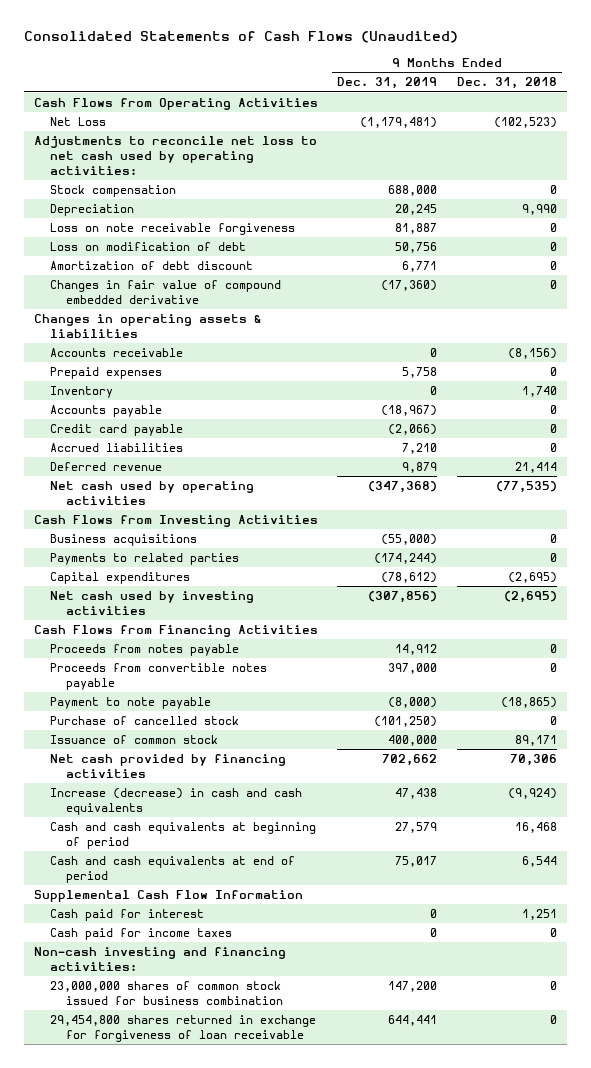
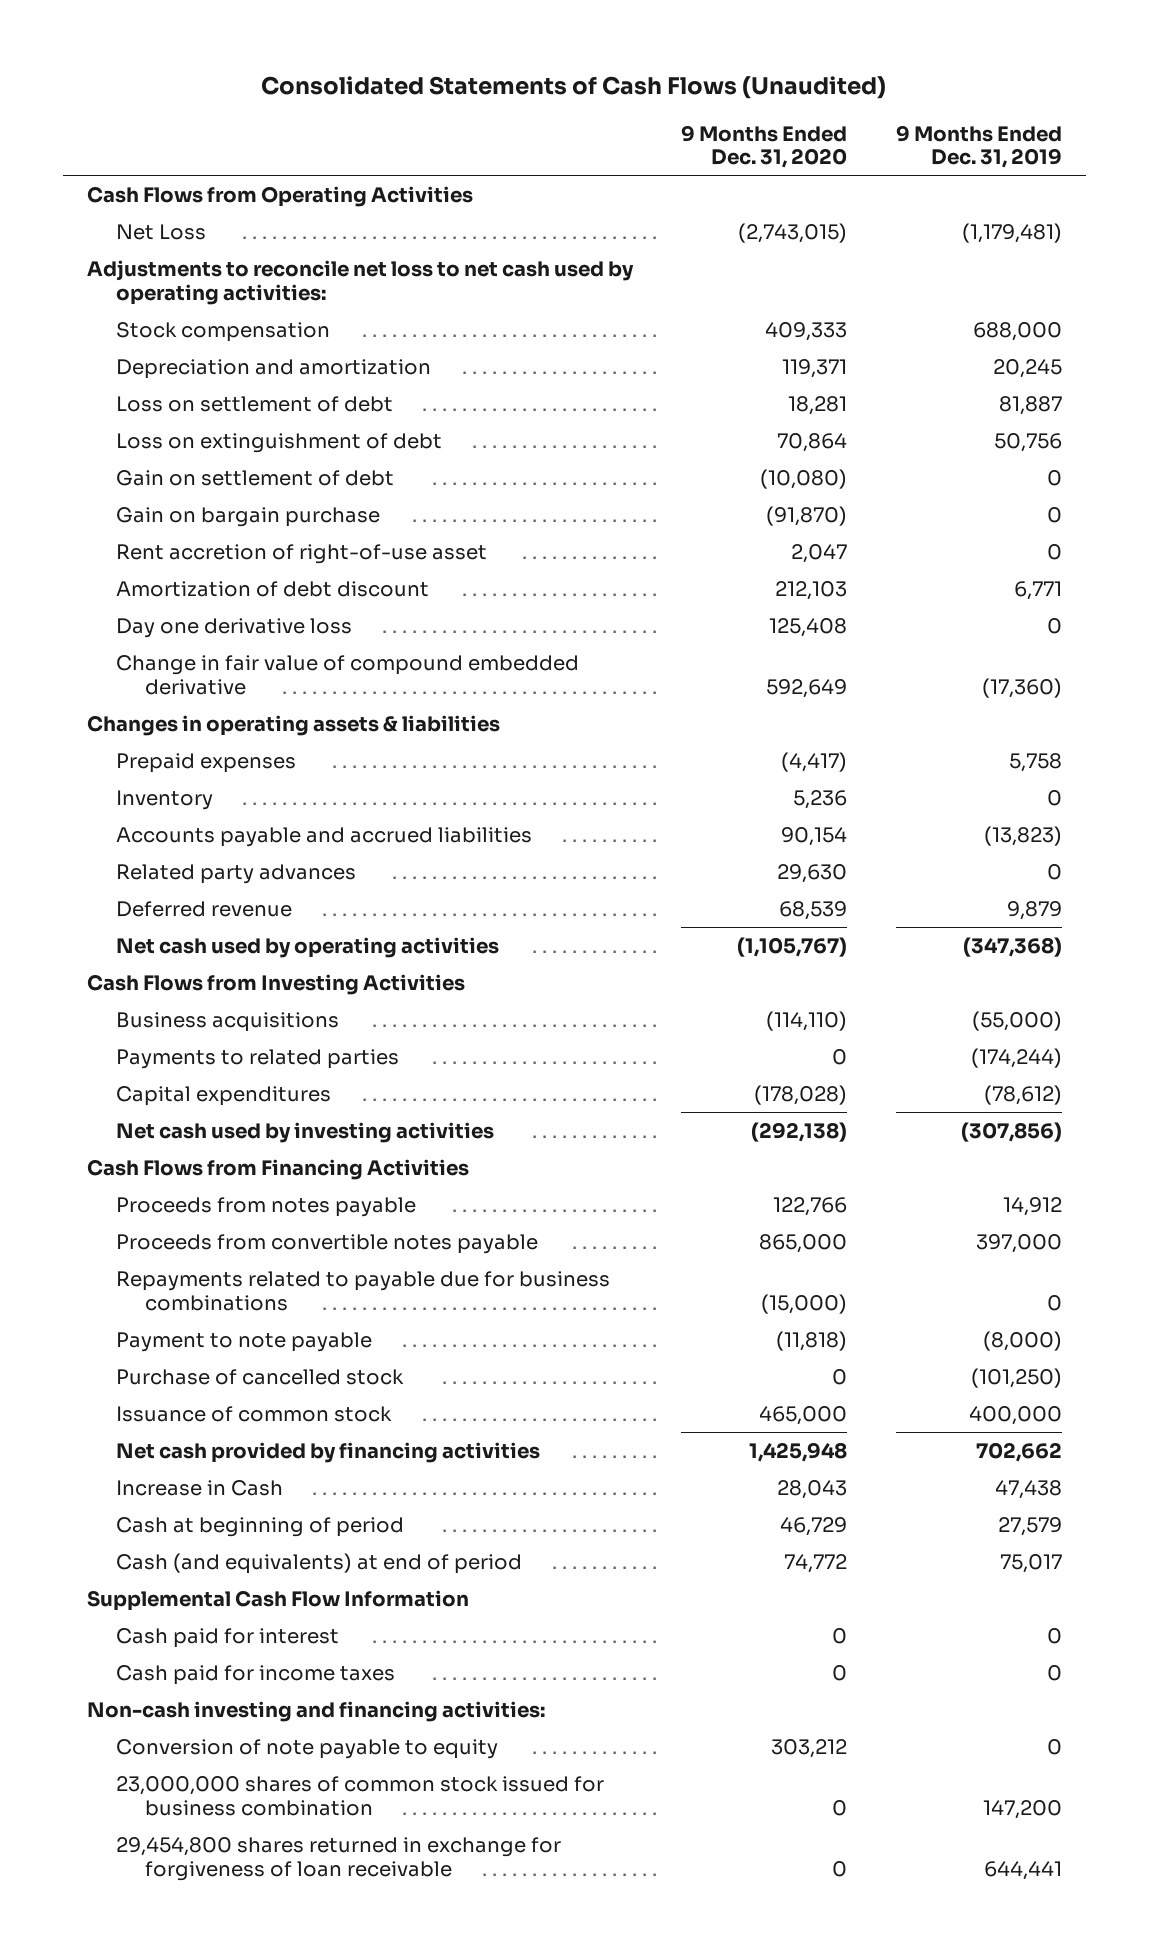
- | 9 Months Ended Dec. 31, 2019 | 9 Months Ended Dec. 31, 2018
+ | 9 Months Ended Dec. 31, 2020 | 9 Months Ended Dec. 31, 2019
- Depreciation | 20,245 | 9,990
- Loss on note receivable forgiveness | 81,887 | 0
- Loss on modification of debt | 50,756 | 0
+ Depreciation and amortization | 119,371 | 20,245
+ Loss on settlement of debt | 18,281 | 81,887
+ Loss on extinguishment of debt | 70,864 | 50,756
+ Gain on settlement of debt | (10,080) | 0
+ Gain on bargain purchase | (91,870) | 0
+ Rent accretion of right-of-use asset | 2,047 | 0
- Changes in fair value of compound embedded derivative | (17,360) | 0
+ Day one derivative loss | 125,408 | 0
+ Change in fair value of compound embedded derivative | 592,649 | (17,360)
- Accounts receivable | 0 | (8,156)
- Accounts payable | (18,967) | 0
- Credit card payable | (2,066) | 0
- Accrued liabilities | 7,210 | 0
+ Accounts payable and accrued liabilities | 90,154 | (13,823)
+ Related party advances | 29,630 | 0
+ Repayments related to payable due for business combinations | (15,000) | 0
- Increase (decrease) in cash and cash equivalents | 47,438 | (9,924)
- Cash and cash equivalents at beginning of period | 27,579 | 16,468
- Cash and cash equivalents at end of period | 75,017 | 6,544
+ Increase in Cash | 28,043 | 47,438
+ Cash at beginning of period | 46,729 | 27,579
+ Cash (and equivalents) at end of period | 74,772 | 75,017
+ Conversion of note payable to equity | 303,212 | 0

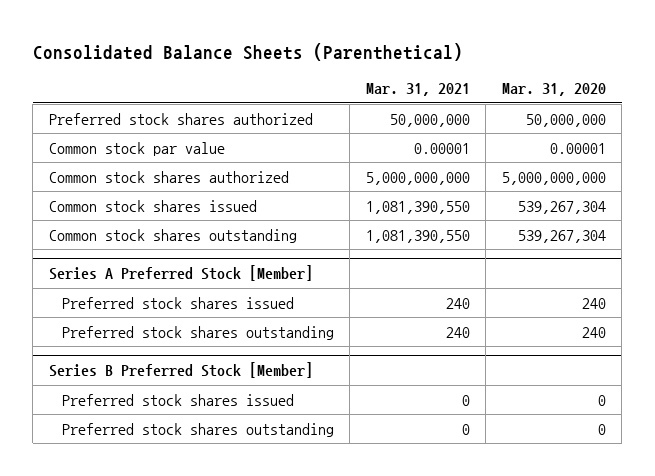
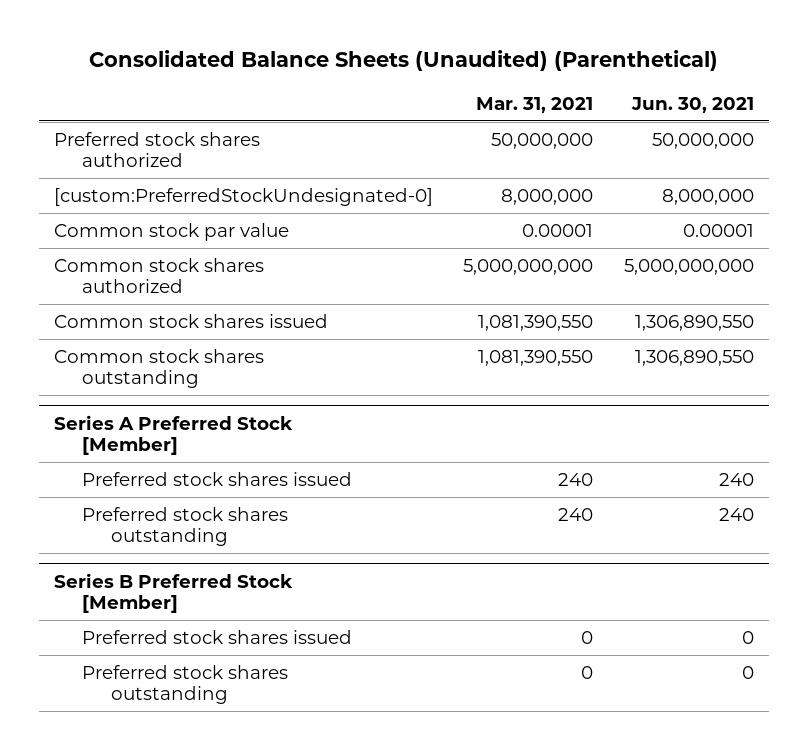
- Consolidated Balance Sheets (Parenthetical)
+ Consolidated Balance Sheets (Unaudited) (Parenthetical)
- | Mar. 31, 2021 | Mar. 31, 2020
+ | Mar. 31, 2021 | Jun. 30, 2021
+ [custom:PreferredStockUndesignated-0] | 8,000,000 | 8,000,000

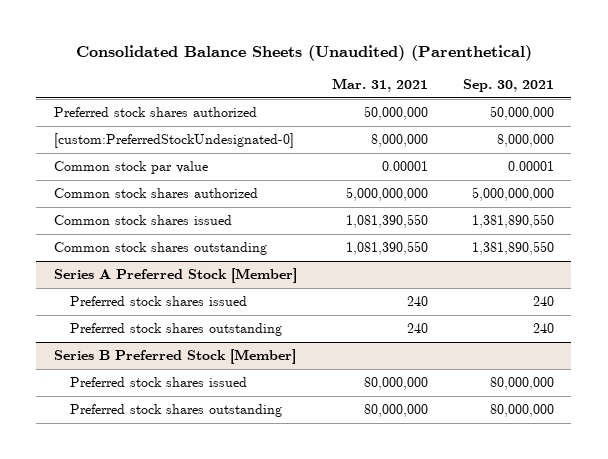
- | Mar. 31, 2021 | Jun. 30, 2021
+ | Mar. 31, 2021 | Sep. 30, 2021
@ Series B Preferred Stock [Member]
- Preferred stock shares issued | 0 | 0
- Preferred stock shares outstanding | 0 | 0
+ Preferred stock shares issued | 80,000,000 | 80,000,000
+ Preferred stock shares outstanding | 80,000,000 | 80,000,000

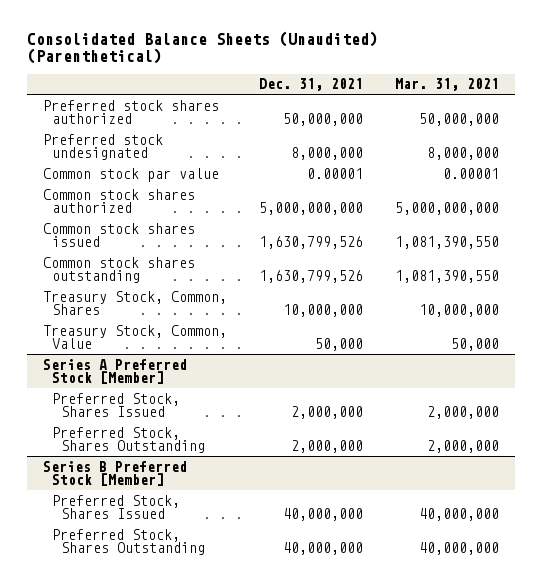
- | Mar. 31, 2021 | Sep. 30, 2021
+ | Dec. 31, 2021 | Mar. 31, 2021
- [custom:PreferredStockUndesignated-0] | 8,000,000 | 8,000,000
+ Preferred stock undesignated | 8,000,000 | 8,000,000
+ Treasury Stock, Common, Shares | 10,000,000 | 10,000,000
+ Treasury Stock, Common, Value | 50,000 | 50,000
@ Series A Preferred Stock [Member]
- Preferred stock shares issued | 240 | 240
- Preferred stock shares outstanding | 240 | 240
+ Preferred Stock, Shares Issued | 2,000,000 | 2,000,000
+ Preferred Stock, Shares Outstanding | 2,000,000 | 2,000,000
@ Series B Preferred Stock [Member]
- Preferred stock shares issued | 80,000,000 | 80,000,000
- Preferred stock shares outstanding | 80,000,000 | 80,000,000
+ Preferred Stock, Shares Issued | 40,000,000 | 40,000,000
+ Preferred Stock, Shares Outstanding | 40,000,000 | 40,000,000

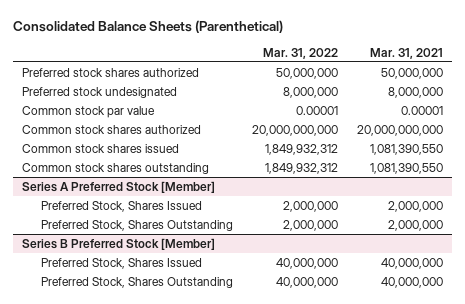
- Consolidated Balance Sheets (Unaudited) (Parenthetical)
+ Consolidated Balance Sheets (Parenthetical)
- | Dec. 31, 2021 | Mar. 31, 2021
+ | Mar. 31, 2022 | Mar. 31, 2021
- Common stock shares authorized | 5,000,000,000 | 5,000,000,000
+ Common stock shares authorized | 20,000,000,000 | 20,000,000,000
- Treasury Stock, Common, Shares | 10,000,000 | 10,000,000
- Treasury Stock, Common, Value | 50,000 | 50,000

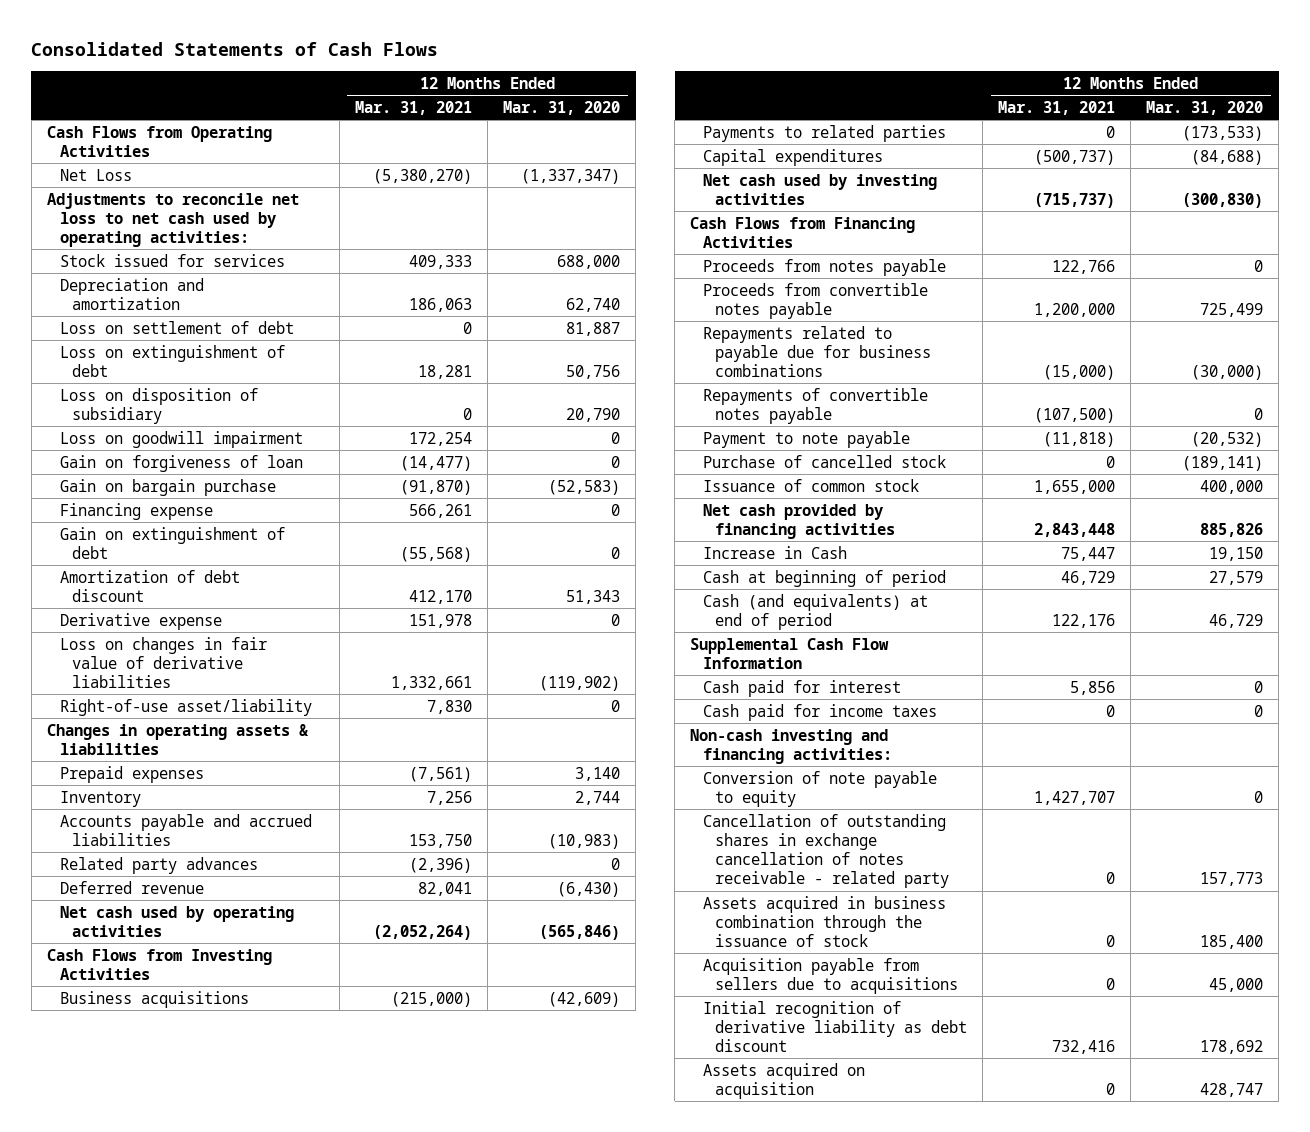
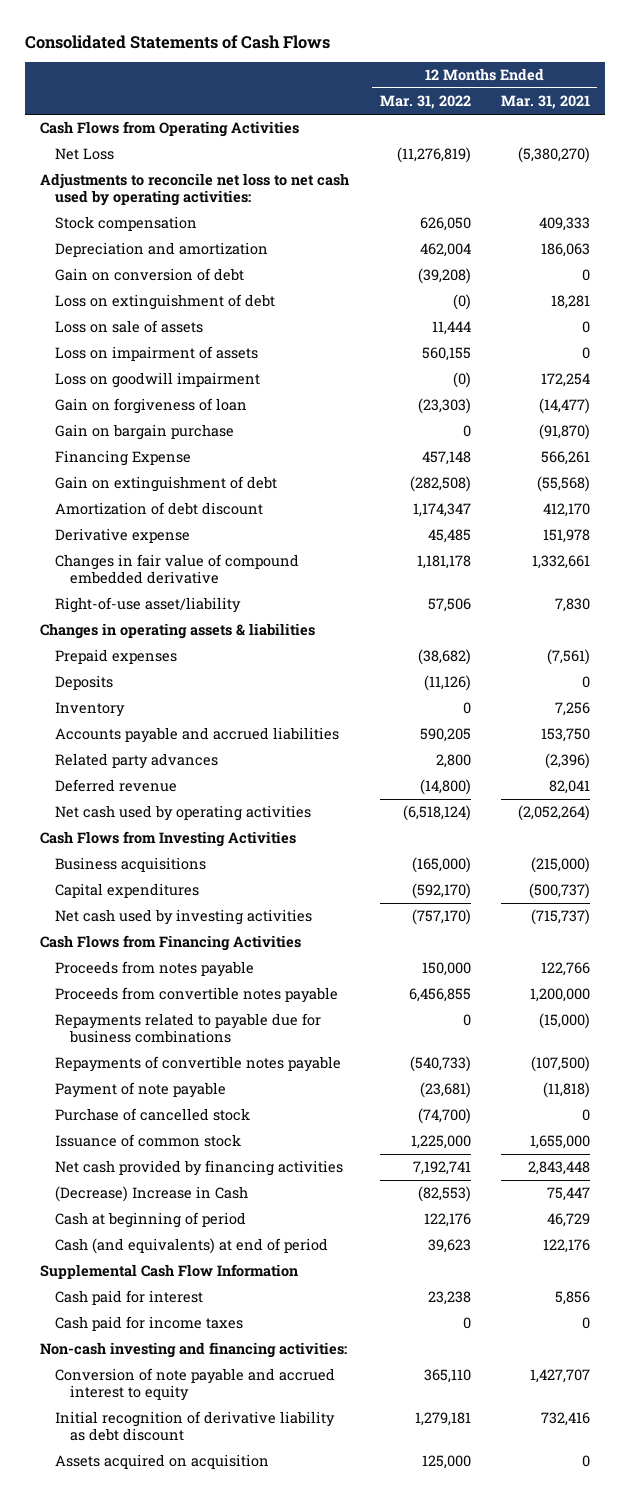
- | 12 Months Ended Mar. 31, 2021 | 12 Months Ended Mar. 31, 2020
+ | 12 Months Ended Mar. 31, 2022 | 12 Months Ended Mar. 31, 2021
- Stock issued for services | 409,333 | 688,000
+ Stock compensation | 626,050 | 409,333
- Loss on settlement of debt | 0 | 81,887
+ Gain on conversion of debt | (39,208) | 0
- Loss on disposition of subsidiary | 0 | 20,790
+ Loss on sale of assets | 11,444 | 0
+ Loss on impairment of assets | 560,155 | 0
- Financing expense | 566,261 | 0
+ Financing Expense | 457,148 | 566,261
- Loss on changes in fair value of derivative liabilities | 1,332,661 | (119,902)
+ Changes in fair value of compound embedded derivative | 1,181,178 | 1,332,661
+ Deposits | (11,126) | 0
- Payments to related parties | 0 | (173,533)
- Payment to note payable | (11,818) | (20,532)
+ Payment of note payable | (23,681) | (11,818)
- Increase in Cash | 75,447 | 19,150
+ (Decrease) Increase in Cash | (82,553) | 75,447
- Conversion of note payable to equity | 1,427,707 | 0
- Cancellation of outstanding shares in exchange cancellation of notes receivable - related party | 0 | 157,773
- Assets acquired in business combination through the issuance of stock | 0 | 185,400
- Acquisition payable from sellers due to acquisitions | 0 | 45,000
+ Conversion of note payable and accrued interest to equity | 365,110 | 1,427,707

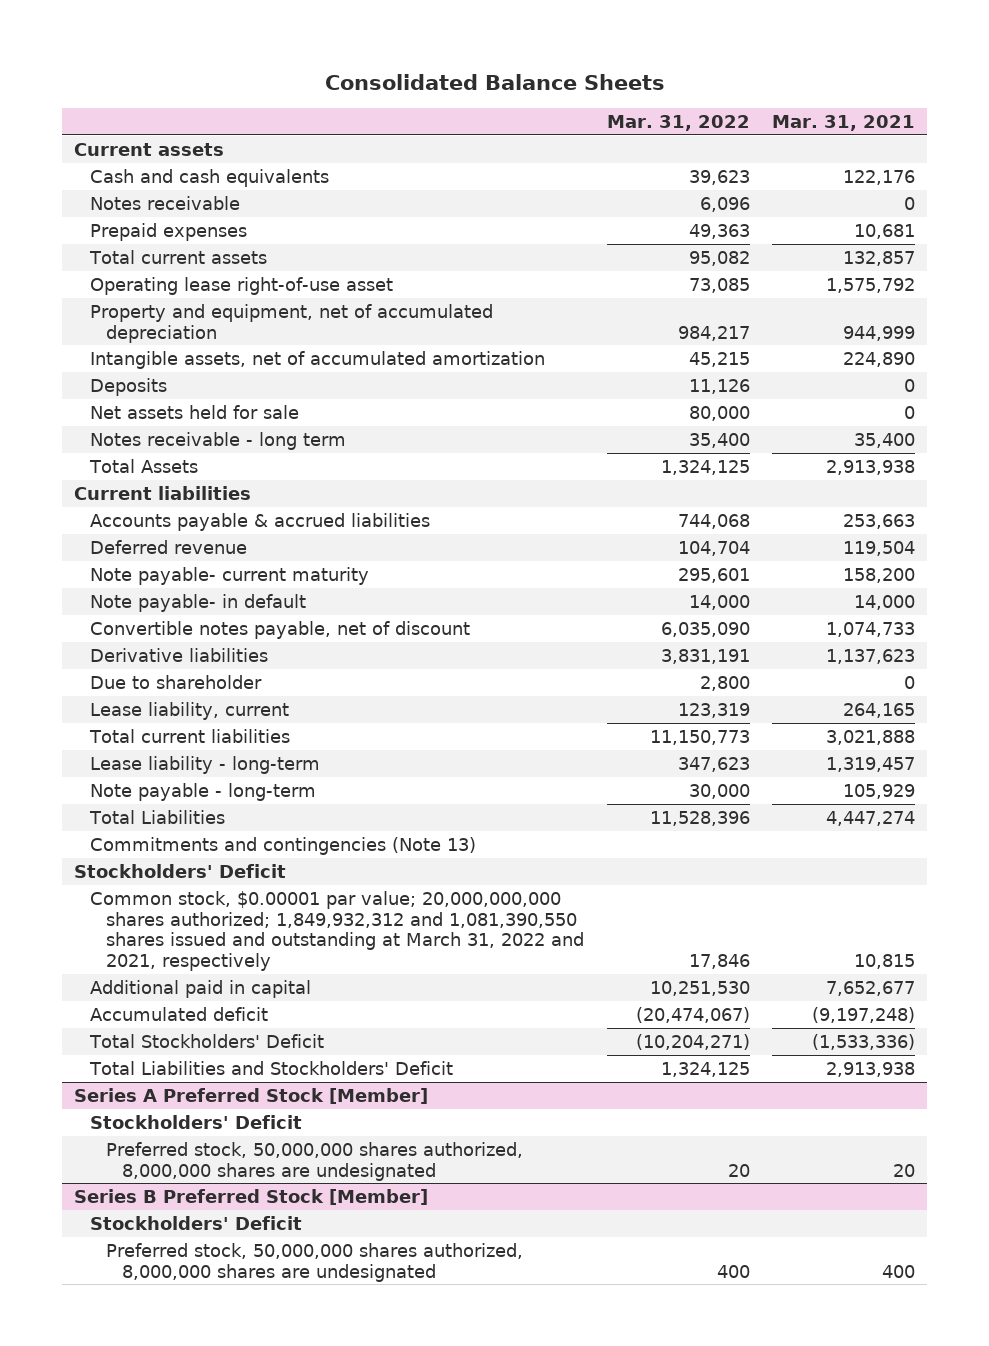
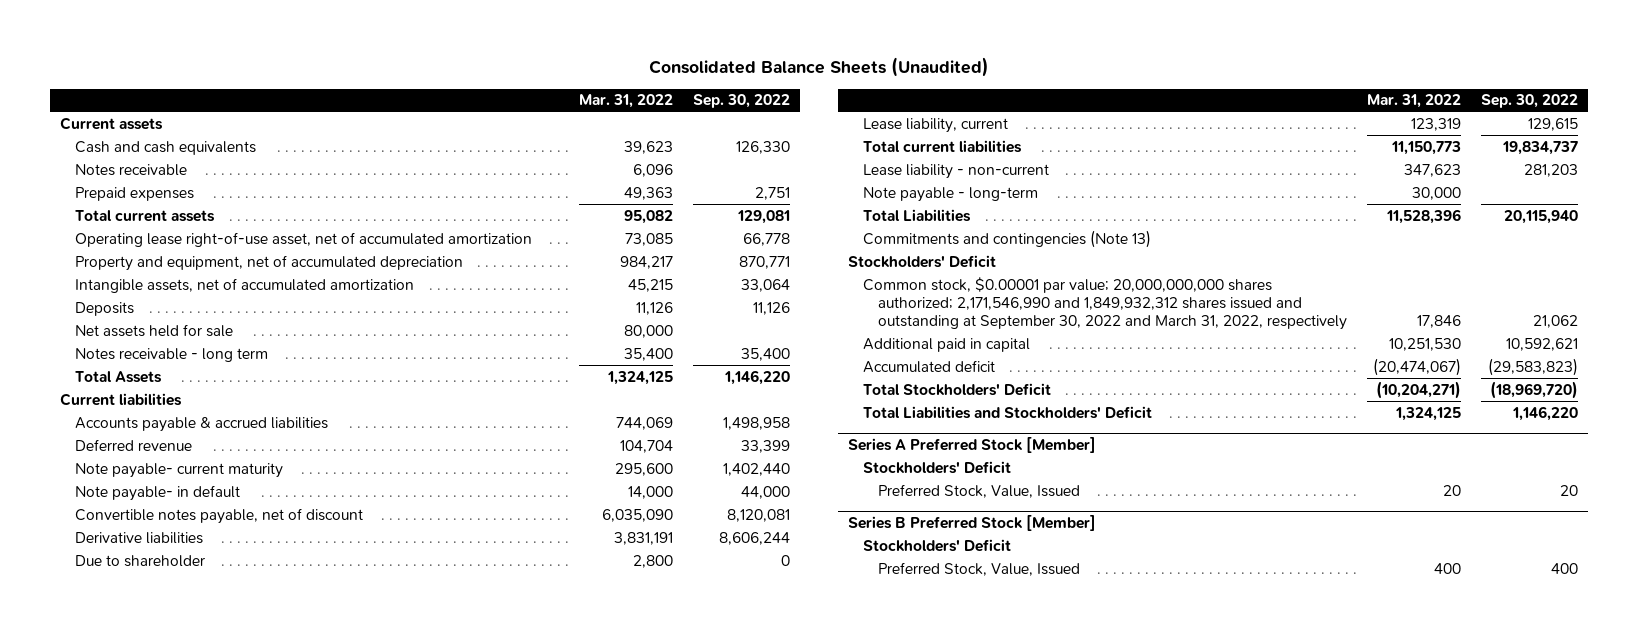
- Consolidated Balance Sheets
+ Consolidated Balance Sheets (Unaudited)
- | Mar. 31, 2022 | Mar. 31, 2021
+ | Mar. 31, 2022 | Sep. 30, 2022
- Operating lease right-of-use asset | 73,085 | 1,575,792
+ Operating lease right-of-use asset, net of accumulated amortization | 73,085 | 66,778
- Accounts payable & accrued liabilities | 744,068 | 253,663
+ Accounts payable & accrued liabilities | 744,069 | 1,498,958
- Note payable- current maturity | 295,601 | 158,200
+ Note payable- current maturity | 295,600 | 1,402,440
- Lease liability - long-term | 347,623 | 1,319,457
+ Lease liability - non-current | 347,623 | 281,203
- Common stock, $0.00001 par value; 20,000,000,000 shares authorized; 1,849,932,312 and 1,081,390,550 shares issued and outstanding at March 31, 2022 and 2021, respectively | 17,846 | 10,815
+ Common stock, $0.00001 par value; 20,000,000,000 shares authorized; 2,171,546,990 and 1,849,932,312 shares issued and outstanding at September 30, 2022 and March 31, 2022, respectively | 17,846 | 21,062
@ Series A Preferred Stock [Member]
- Preferred stock, 50,000,000 shares authorized, 8,000,000 shares are undesignated | 20 | 20
+ Preferred Stock, Value, Issued | 20 | 20
@ Series B Preferred Stock [Member]
- Preferred stock, 50,000,000 shares authorized, 8,000,000 shares are undesignated | 400 | 400
+ Preferred Stock, Value, Issued | 400 | 400

